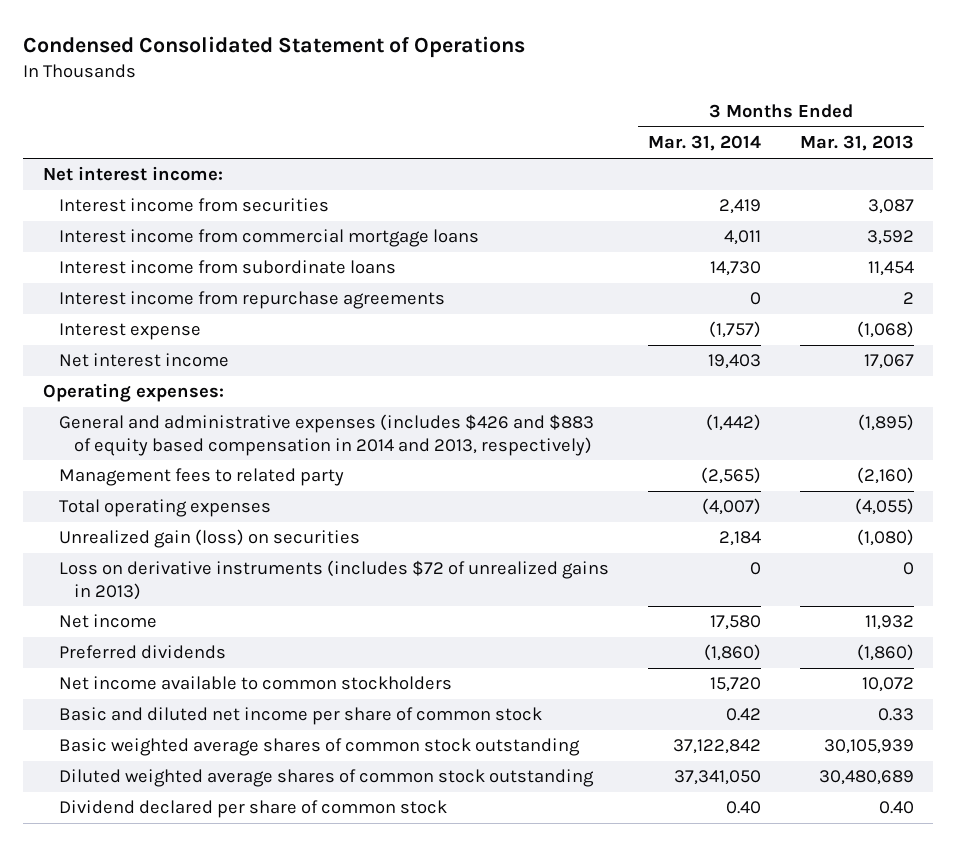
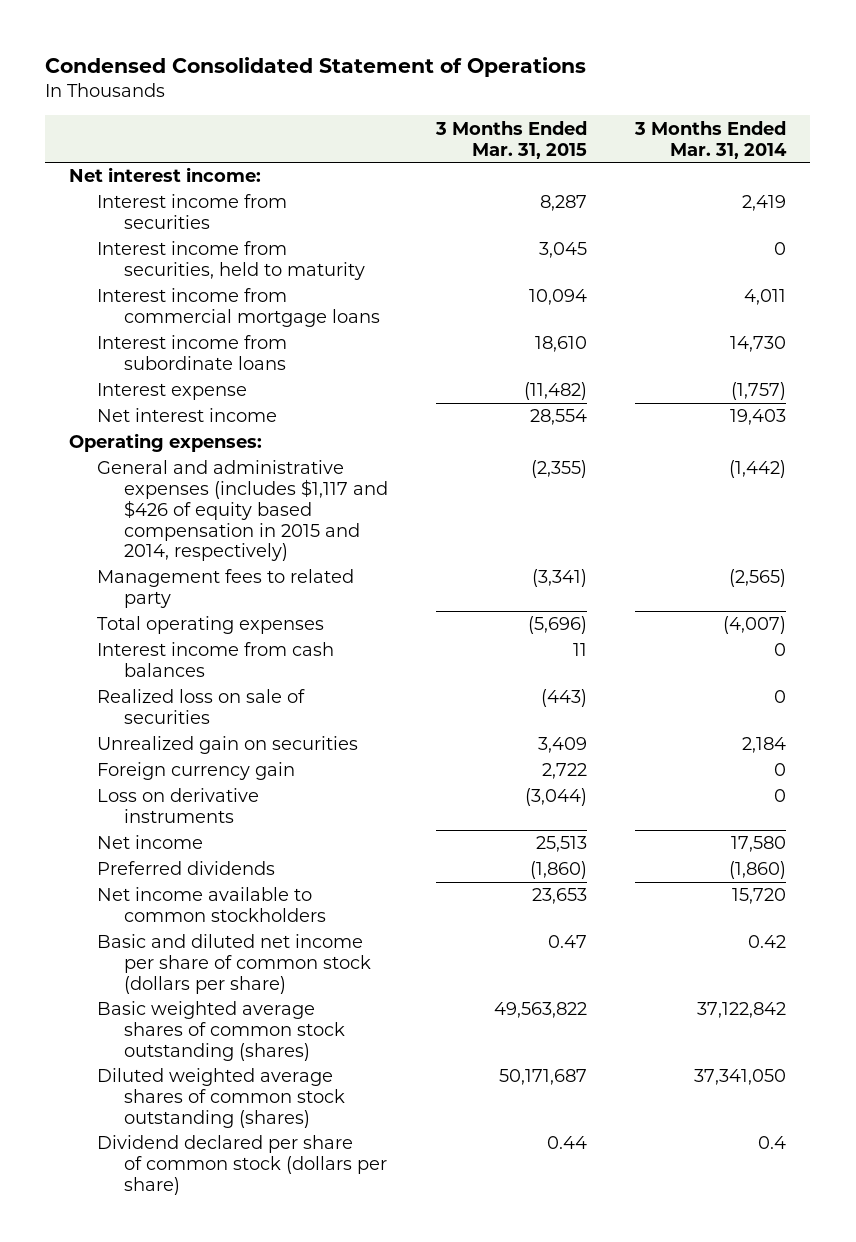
- | 3 Months Ended Mar. 31, 2014 | 3 Months Ended Mar. 31, 2013
+ | 3 Months Ended Mar. 31, 2015 | 3 Months Ended Mar. 31, 2014
+ Interest income from securities, held to maturity | 3,045 | 0
- Interest income from repurchase agreements | 0 | 2
- General and administrative expenses (includes $426 and $883 of equity based compensation in 2014 and 2013, respectively) | (1,442) | (1,895)
+ General and administrative expenses (includes $1,117 and $426 of equity based compensation in 2015 and 2014, respectively) | (2,355) | (1,442)
- Unrealized gain (loss) on securities | 2,184 | (1,080)
- Loss on derivative instruments (includes $72 of unrealized gains in 2013) | 0 | 0
+ Interest income from cash balances | 11 | 0
+ Realized loss on sale of securities | (443) | 0
+ Unrealized gain on securities | 3,409 | 2,184
+ Foreign currency gain | 2,722 | 0
+ Loss on derivative instruments | (3,044) | 0
- Basic and diluted net income per share of common stock | 0.42 | 0.33
- Basic weighted average shares of common stock outstanding | 37,122,842 | 30,105,939
- Diluted weighted average shares of common stock outstanding | 37,341,050 | 30,480,689
- Dividend declared per share of common stock | 0.40 | 0.40
+ Basic and diluted net income per share of common stock (dollars per share) | 0.47 | 0.42
+ Basic weighted average shares of common stock outstanding (shares) | 49,563,822 | 37,122,842
+ Diluted weighted average shares of common stock outstanding (shares) | 50,171,687 | 37,341,050
+ Dividend declared per share of common stock (dollars per share) | 0.44 | 0.4

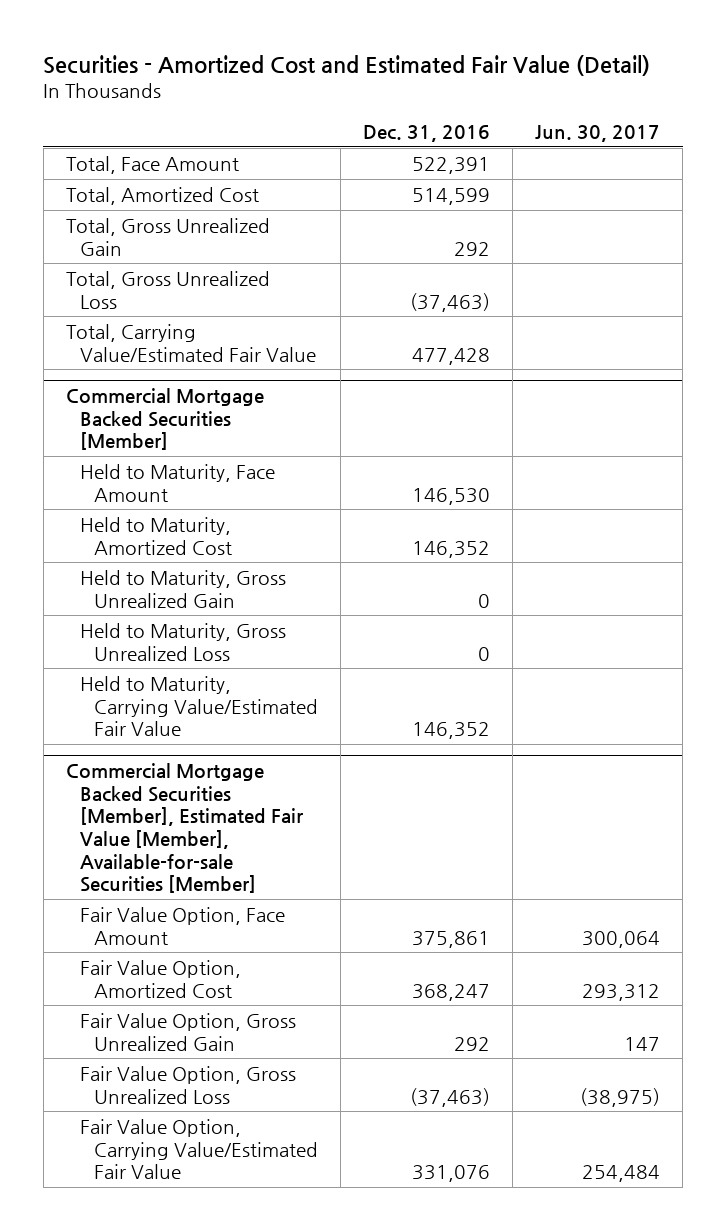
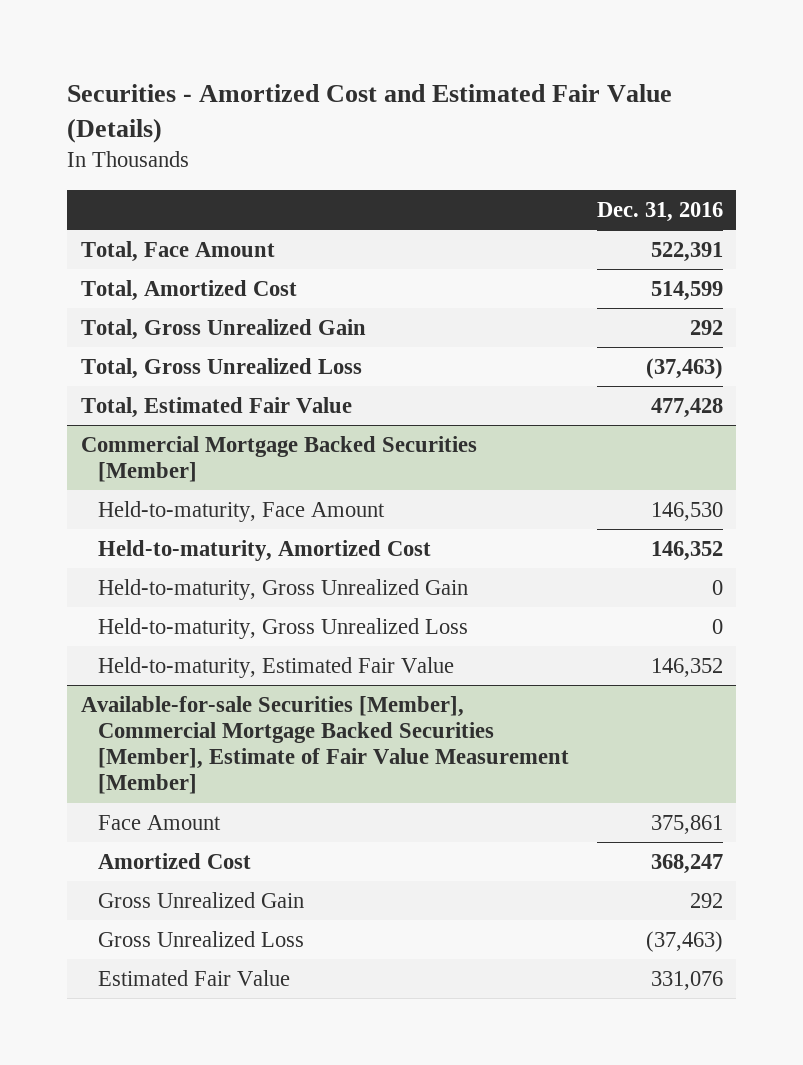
- Securities - Amortized Cost and Estimated Fair Value (Detail)
+ Securities - Amortized Cost and Estimated Fair Value (Details)
- | Dec. 31, 2016 | Jun. 30, 2017
+ | Dec. 31, 2016
- Total, Carrying Value/Estimated Fair Value | 477,428 |
+ Total, Estimated Fair Value | 477,428
@ Commercial Mortgage Backed Securities [Member]
- Held to Maturity, Face Amount | 146,530 |
- Held to Maturity, Amortized Cost | 146,352 |
- Held to Maturity, Gross Unrealized Gain | 0 |
- Held to Maturity, Gross Unrealized Loss | 0 |
- Held to Maturity, Carrying Value/Estimated Fair Value | 146,352 |
- Commercial Mortgage Backed Securities [Member], Estimated Fair Value [Member], Available-for-sale Securities [Member]
- Fair Value Option, Face Amount | 375,861 | 300,064
- Fair Value Option, Amortized Cost | 368,247 | 293,312
- Fair Value Option, Gross Unrealized Gain | 292 | 147
- Fair Value Option, Gross Unrealized Loss | (37,463) | (38,975)
- Fair Value Option, Carrying Value/Estimated Fair Value | 331,076 | 254,484
@ Commercial Mortgage Backed Securities [Member]
+ Held-to-maturity, Face Amount | 146,530
+ Held-to-maturity, Amortized Cost | 146,352
+ Held-to-maturity, Gross Unrealized Gain | 0
+ Held-to-maturity, Gross Unrealized Loss | 0
+ Held-to-maturity, Estimated Fair Value | 146,352
+ Available-for-sale Securities [Member], Commercial Mortgage Backed Securities [Member], Estimate of Fair Value Measurement [Member]
+ Face Amount | 375,861
+ Amortized Cost | 368,247
+ Gross Unrealized Gain | 292
+ Gross Unrealized Loss | (37,463)
+ Estimated Fair Value | 331,076

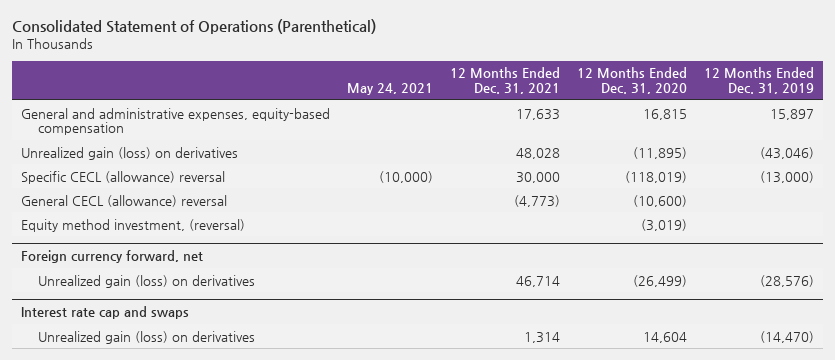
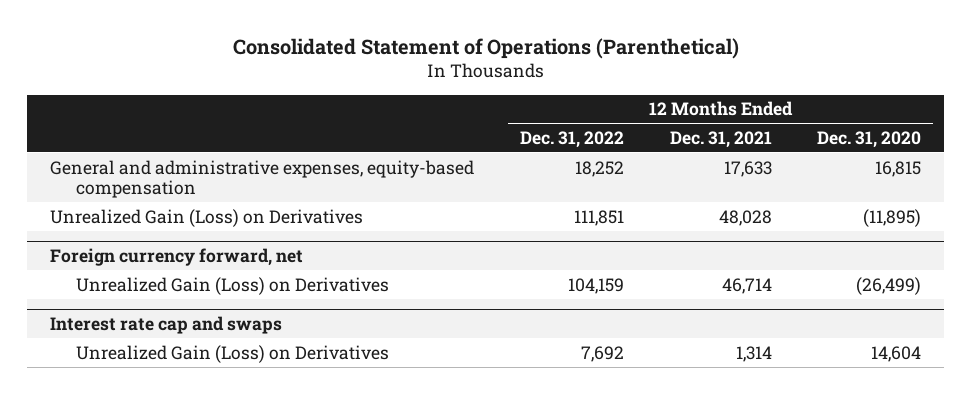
- | May 24, 2021 | 12 Months Ended Dec. 31, 2021 | 12 Months Ended Dec. 31, 2020 | 12 Months Ended Dec. 31, 2019
+ | 12 Months Ended Dec. 31, 2022 | 12 Months Ended Dec. 31, 2021 | 12 Months Ended Dec. 31, 2020
- Unrealized gain (loss) on derivatives | | 48,028 | (11,895) | (43,046)
- Specific CECL (allowance) reversal | (10,000) | 30,000 | (118,019) | (13,000)
- General CECL (allowance) reversal | | (4,773) | (10,600) |
- Equity method investment, (reversal) | | | (3,019) |
+ Unrealized Gain (Loss) on Derivatives | 111,851 | 48,028 | (11,895)
@ Foreign currency forward, net
- Unrealized gain (loss) on derivatives | | 46,714 | (26,499) | (28,576)
+ Unrealized Gain (Loss) on Derivatives | 104,159 | 46,714 | (26,499)
@ Interest rate cap and swaps
- Unrealized gain (loss) on derivatives | | 1,314 | 14,604 | (14,470)
+ Unrealized Gain (Loss) on Derivatives | 7,692 | 1,314 | 14,604

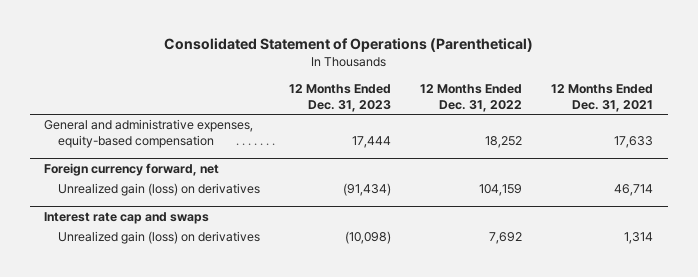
- | 12 Months Ended Dec. 31, 2022 | 12 Months Ended Dec. 31, 2021 | 12 Months Ended Dec. 31, 2020
+ | 12 Months Ended Dec. 31, 2023 | 12 Months Ended Dec. 31, 2022 | 12 Months Ended Dec. 31, 2021
- Unrealized Gain (Loss) on Derivatives | 111,851 | 48,028 | (11,895)
@ Foreign currency forward, net
- Unrealized Gain (Loss) on Derivatives | 104,159 | 46,714 | (26,499)
+ Unrealized gain (loss) on derivatives | (91,434) | 104,159 | 46,714
@ Interest rate cap and swaps
- Unrealized Gain (Loss) on Derivatives | 7,692 | 1,314 | 14,604
+ Unrealized gain (loss) on derivatives | (10,098) | 7,692 | 1,314

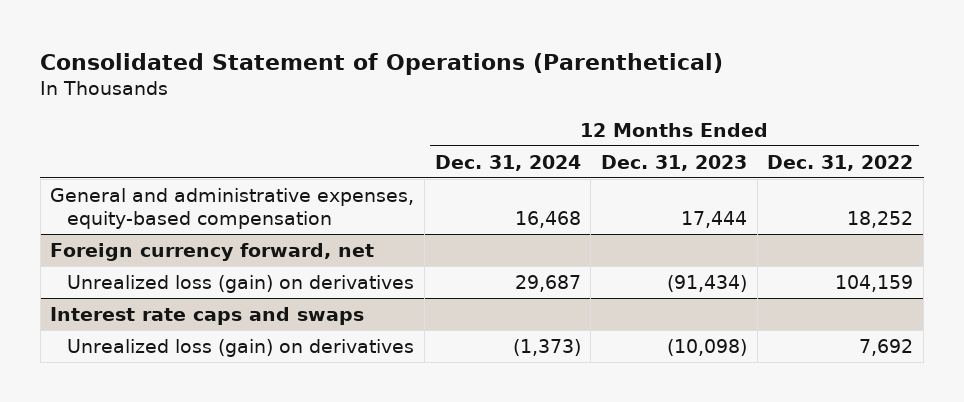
- | 12 Months Ended Dec. 31, 2023 | 12 Months Ended Dec. 31, 2022 | 12 Months Ended Dec. 31, 2021
+ | 12 Months Ended Dec. 31, 2024 | 12 Months Ended Dec. 31, 2023 | 12 Months Ended Dec. 31, 2022
@ Foreign currency forward, net
- Unrealized gain (loss) on derivatives | (91,434) | 104,159 | 46,714
- Interest rate cap and swaps
- Unrealized gain (loss) on derivatives | (10,098) | 7,692 | 1,314
@ Foreign currency forward, net
+ Unrealized loss (gain) on derivatives | 29,687 | (91,434) | 104,159
+ Interest rate caps and swaps
+ Unrealized loss (gain) on derivatives | (1,373) | (10,098) | 7,692

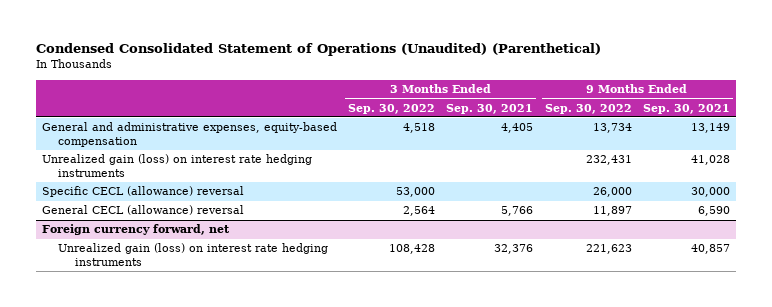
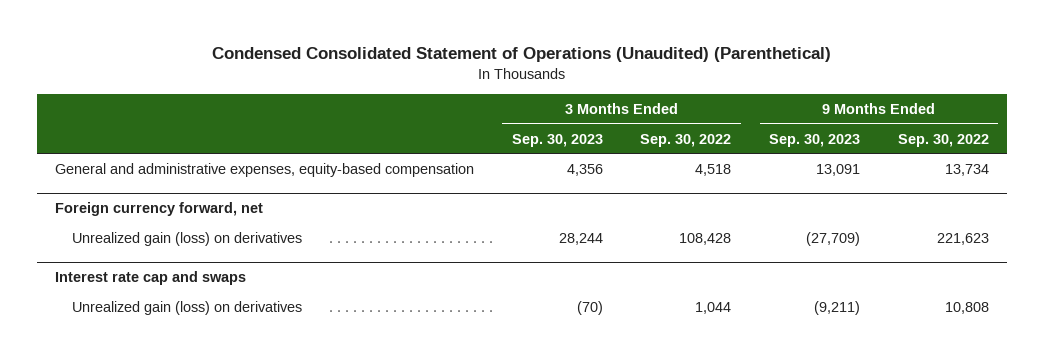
- | 3 Months Ended Sep. 30, 2022 | 3 Months Ended Sep. 30, 2021 | 9 Months Ended Sep. 30, 2022 | 9 Months Ended Sep. 30, 2021
+ | 3 Months Ended Sep. 30, 2023 | 3 Months Ended Sep. 30, 2022 | 9 Months Ended Sep. 30, 2023 | 9 Months Ended Sep. 30, 2022
- Unrealized gain (loss) on interest rate hedging instruments | | | 232,431 | 41,028
- Specific CECL (allowance) reversal | 53,000 | | 26,000 | 30,000
- General CECL (allowance) reversal | 2,564 | 5,766 | 11,897 | 6,590
@ Foreign currency forward, net
- Unrealized gain (loss) on interest rate hedging instruments | 108,428 | 32,376 | 221,623 | 40,857
+ Unrealized gain (loss) on derivatives | 28,244 | 108,428 | (27,709) | 221,623
+ Interest rate cap and swaps
+ Unrealized gain (loss) on derivatives | (70) | 1,044 | (9,211) | 10,808

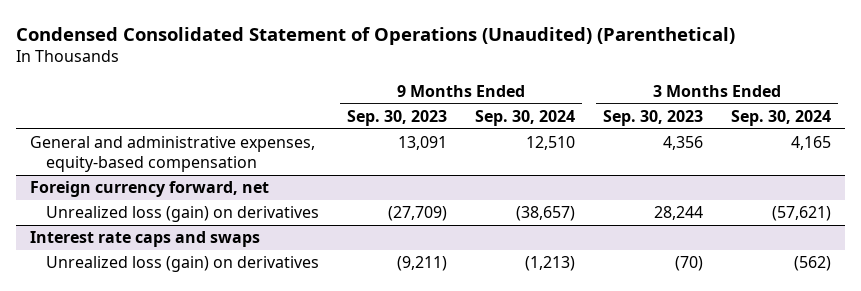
- | 3 Months Ended Sep. 30, 2023 | 3 Months Ended Sep. 30, 2022 | 9 Months Ended Sep. 30, 2023 | 9 Months Ended Sep. 30, 2022
+ | 9 Months Ended Sep. 30, 2023 | 9 Months Ended Sep. 30, 2024 | 3 Months Ended Sep. 30, 2023 | 3 Months Ended Sep. 30, 2024
@ Foreign currency forward, net
- Unrealized gain (loss) on derivatives | 28,244 | 108,428 | (27,709) | 221,623
- Interest rate cap and swaps
- Unrealized gain (loss) on derivatives | (70) | 1,044 | (9,211) | 10,808
@ Foreign currency forward, net
+ Unrealized loss (gain) on derivatives | (27,709) | (38,657) | 28,244 | (57,621)
+ Interest rate caps and swaps
+ Unrealized loss (gain) on derivatives | (9,211) | (1,213) | (70) | (562)

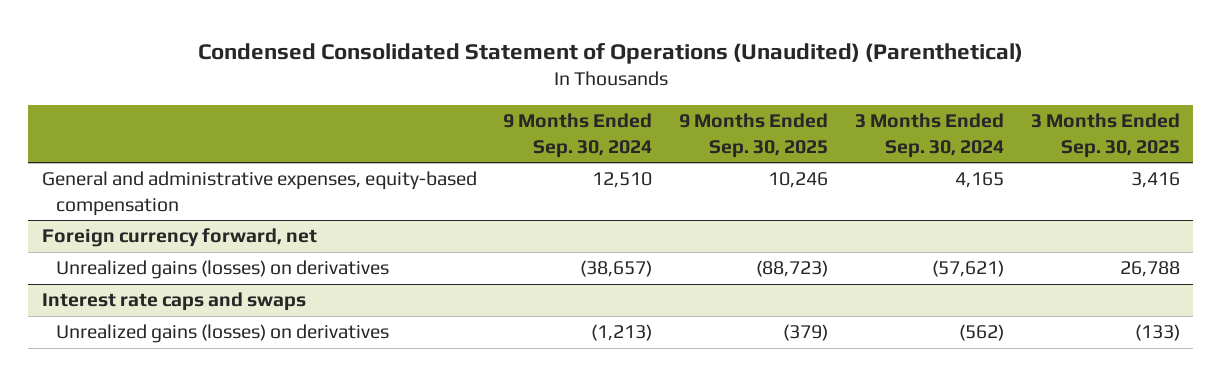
- | 9 Months Ended Sep. 30, 2023 | 9 Months Ended Sep. 30, 2024 | 3 Months Ended Sep. 30, 2023 | 3 Months Ended Sep. 30, 2024
+ | 9 Months Ended Sep. 30, 2024 | 9 Months Ended Sep. 30, 2025 | 3 Months Ended Sep. 30, 2024 | 3 Months Ended Sep. 30, 2025
@ Foreign currency forward, net
- Unrealized loss (gain) on derivatives | (27,709) | (38,657) | 28,244 | (57,621)
+ Unrealized gains (losses) on derivatives | (38,657) | (88,723) | (57,621) | 26,788
@ Interest rate caps and swaps
- Unrealized loss (gain) on derivatives | (9,211) | (1,213) | (70) | (562)
+ Unrealized gains (losses) on derivatives | (1,213) | (379) | (562) | (133)

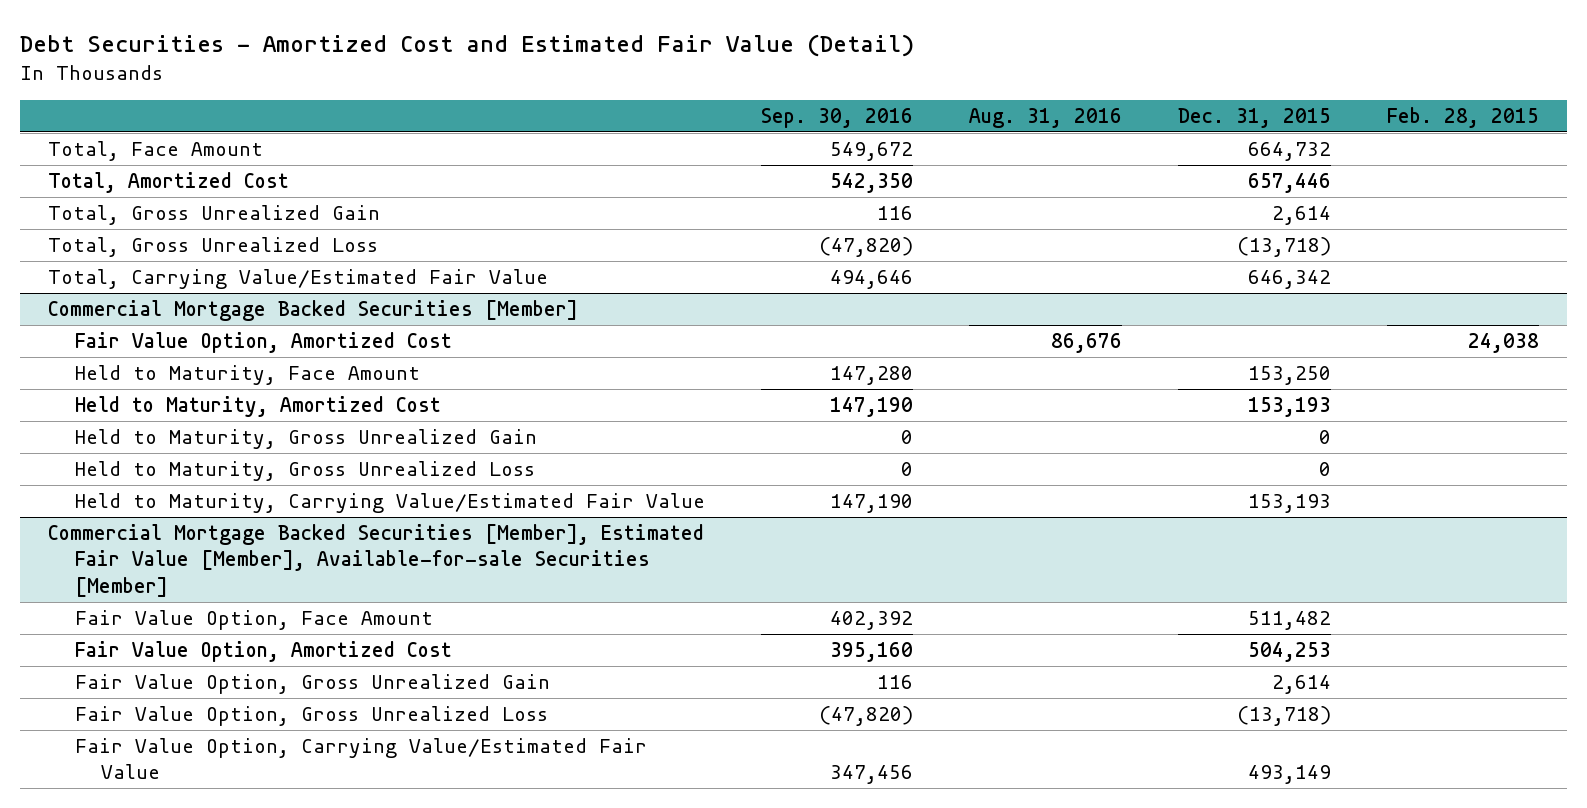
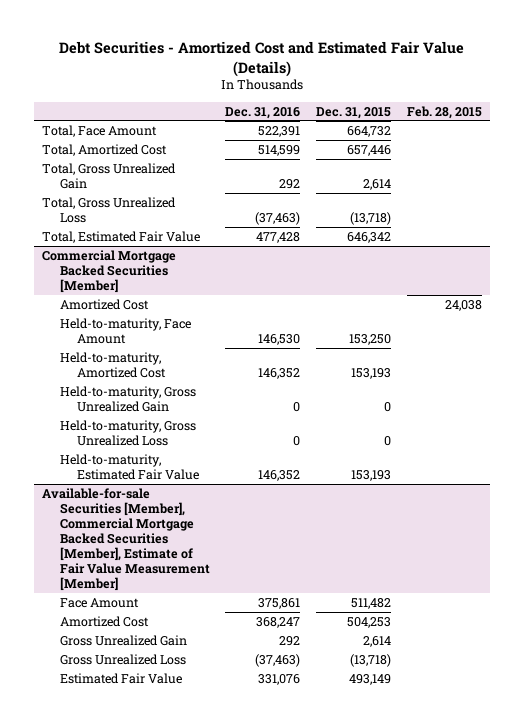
- Debt Securities - Amortized Cost and Estimated Fair Value (Detail)
+ Debt Securities - Amortized Cost and Estimated Fair Value (Details)
- | Sep. 30, 2016 | Aug. 31, 2016 | Dec. 31, 2015 | Feb. 28, 2015
+ | Dec. 31, 2016 | Dec. 31, 2015 | Feb. 28, 2015
- Total, Carrying Value/Estimated Fair Value | 494,646 | | 646,342 |
+ Total, Estimated Fair Value | 477,428 | 646,342 |
@ Commercial Mortgage Backed Securities [Member]
- Fair Value Option, Amortized Cost | | 86,676 | | 24,038
- Held to Maturity, Face Amount | 147,280 | | 153,250 |
- Held to Maturity, Amortized Cost | 147,190 | | 153,193 |
- Held to Maturity, Gross Unrealized Gain | 0 | | 0 |
- Held to Maturity, Gross Unrealized Loss | 0 | | 0 |
- Held to Maturity, Carrying Value/Estimated Fair Value | 147,190 | | 153,193 |
- Commercial Mortgage Backed Securities [Member], Estimated Fair Value [Member], Available-for-sale Securities [Member]
- Fair Value Option, Face Amount | 402,392 | | 511,482 |
- Fair Value Option, Amortized Cost | 395,160 | | 504,253 |
- Fair Value Option, Gross Unrealized Gain | 116 | | 2,614 |
- Fair Value Option, Gross Unrealized Loss | (47,820) | | (13,718) |
- Fair Value Option, Carrying Value/Estimated Fair Value | 347,456 | | 493,149 |
@ Commercial Mortgage Backed Securities [Member]
+ Amortized Cost | | | 24,038
+ Held-to-maturity, Face Amount | 146,530 | 153,250 |
+ Held-to-maturity, Amortized Cost | 146,352 | 153,193 |
+ Held-to-maturity, Gross Unrealized Gain | 0 | 0 |
+ Held-to-maturity, Gross Unrealized Loss | 0 | 0 |
+ Held-to-maturity, Estimated Fair Value | 146,352 | 153,193 |
+ Available-for-sale Securities [Member], Commercial Mortgage Backed Securities [Member], Estimate of Fair Value Measurement [Member]
+ Face Amount | 375,861 | 511,482 |
+ Amortized Cost | 368,247 | 504,253 |
+ Gross Unrealized Gain | 292 | 2,614 |
+ Gross Unrealized Loss | (37,463) | (13,718) |
+ Estimated Fair Value | 331,076 | 493,149 |

